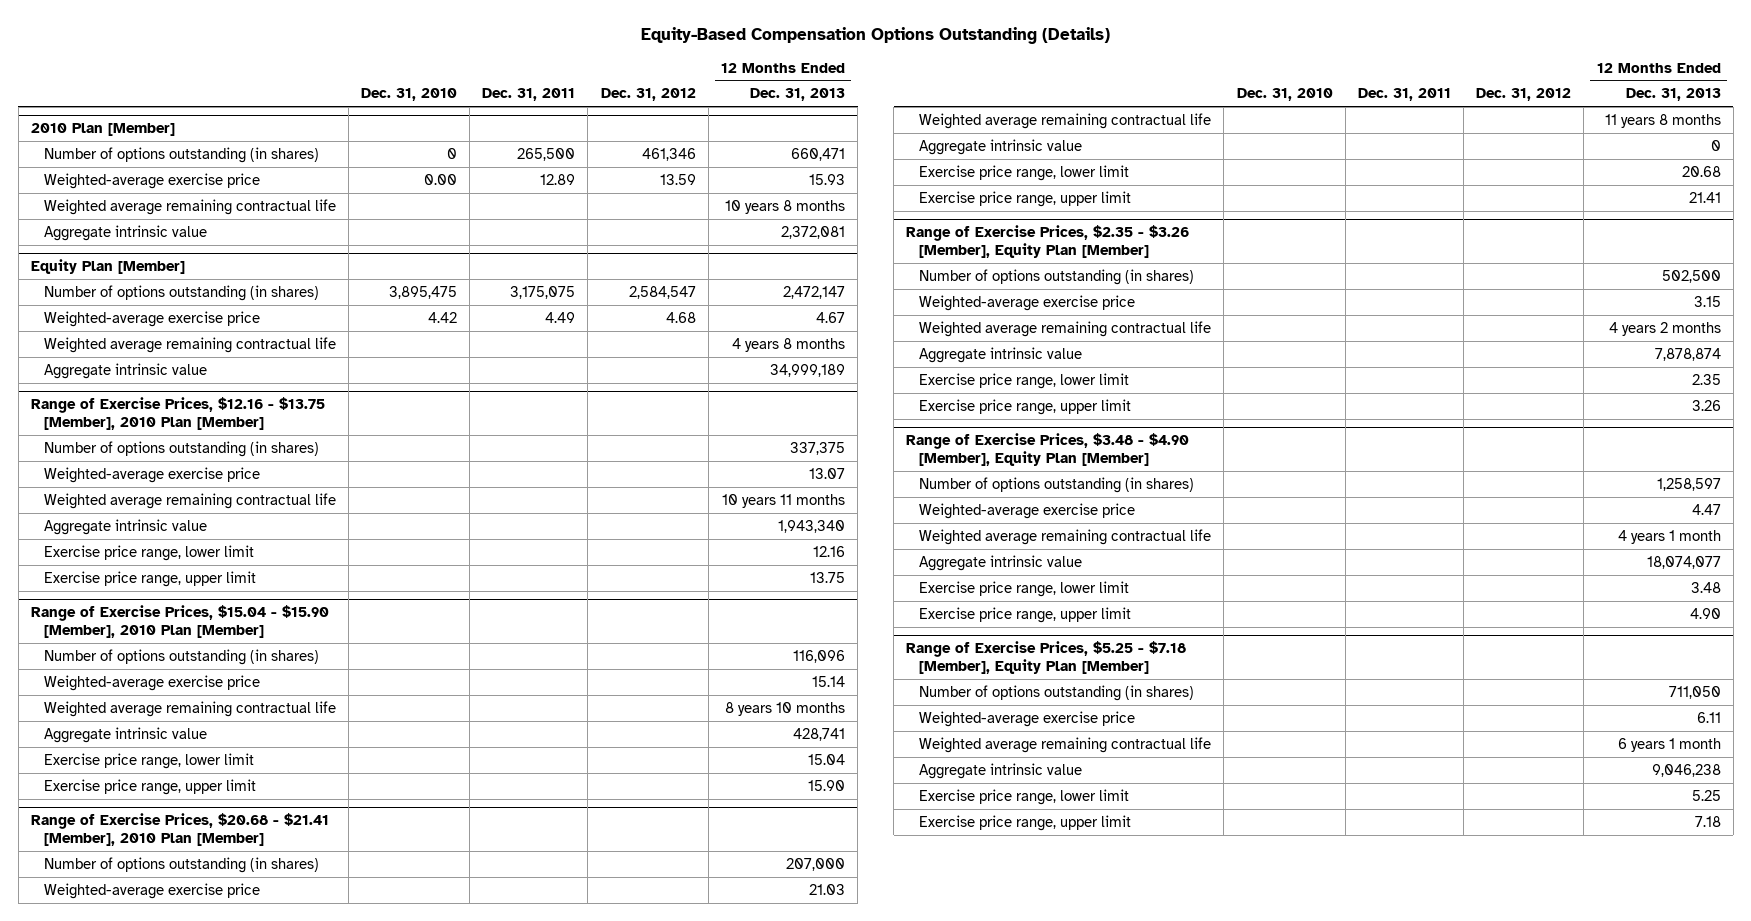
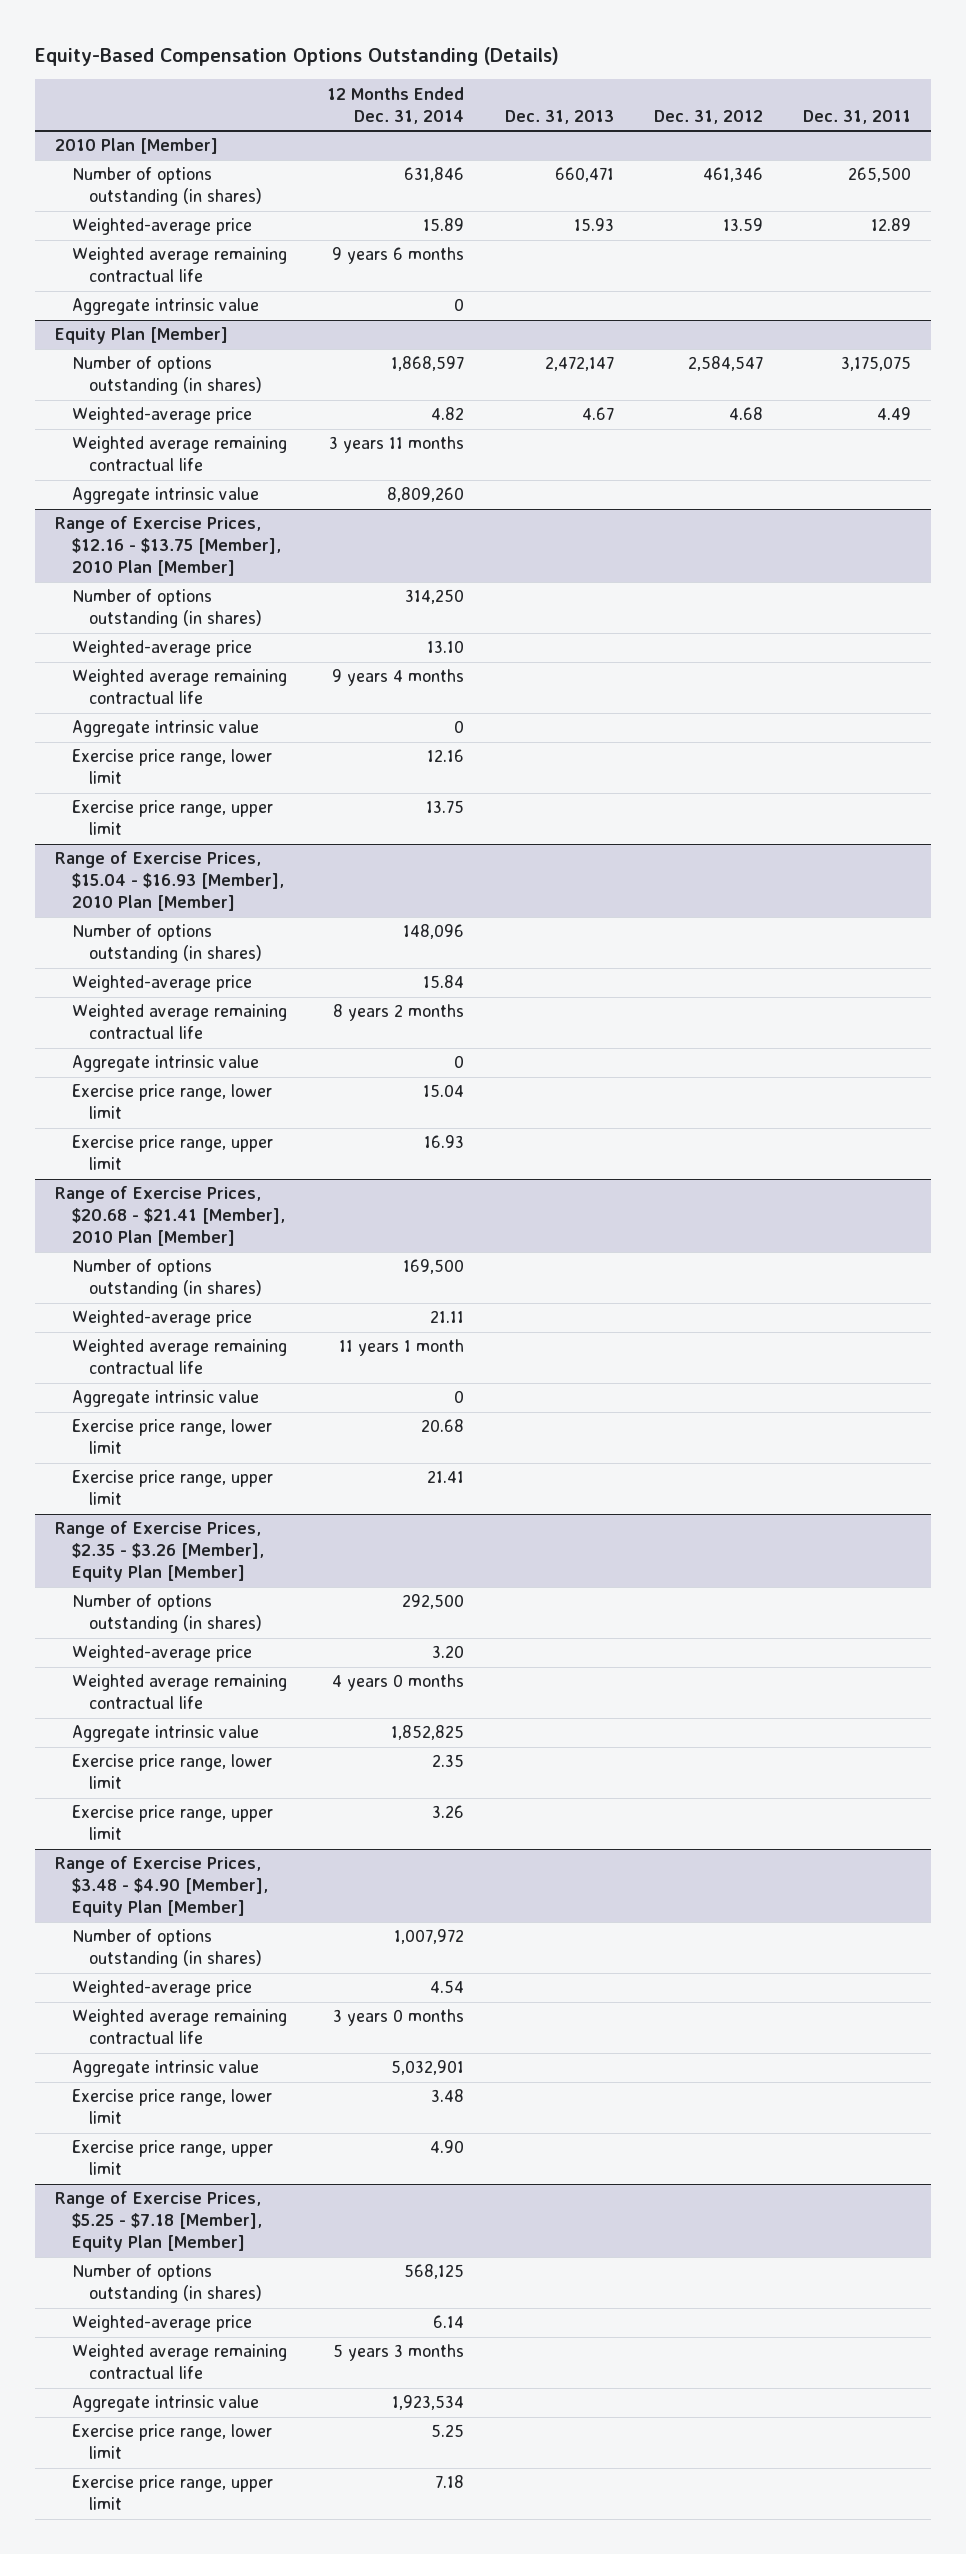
- | Dec. 31, 2010 | Dec. 31, 2011 | Dec. 31, 2012 | 12 Months Ended Dec. 31, 2013
+ | 12 Months Ended Dec. 31, 2014 | Dec. 31, 2013 | Dec. 31, 2012 | Dec. 31, 2011
@ 2010 Plan [Member]
- Weighted-average exercise price | 0.00 | 12.89 | 13.59 | 15.93
+ Weighted-average price | 15.89 | 15.93 | 13.59 | 12.89
@ Equity Plan [Member]
- Weighted-average exercise price | 4.42 | 4.49 | 4.68 | 4.67
+ Weighted-average price | 4.82 | 4.67 | 4.68 | 4.49
@ Range of Exercise Prices, $12.16 - $13.75 [Member], 2010 Plan [Member]
- Weighted-average exercise price | | | | 13.07
+ Weighted-average price | 13.10 | | |
- Range of Exercise Prices, $15.04 - $15.90 [Member], 2010 Plan [Member]
+ Range of Exercise Prices, $15.04 - $16.93 [Member], 2010 Plan [Member]
- Weighted-average exercise price | | | | 15.14
+ Weighted-average price | 15.84 | | |
@ Range of Exercise Prices, $20.68 - $21.41 [Member], 2010 Plan [Member]
- Weighted-average exercise price | | | | 21.03
+ Weighted-average price | 21.11 | | |
@ Range of Exercise Prices, $2.35 - $3.26 [Member], Equity Plan [Member]
- Weighted-average exercise price | | | | 3.15
+ Weighted-average price | 3.20 | | |
@ Range of Exercise Prices, $3.48 - $4.90 [Member], Equity Plan [Member]
- Weighted-average exercise price | | | | 4.47
+ Weighted-average price | 4.54 | | |
@ Range of Exercise Prices, $5.25 - $7.18 [Member], Equity Plan [Member]
- Weighted-average exercise price | | | | 6.11
+ Weighted-average price | 6.14 | | |

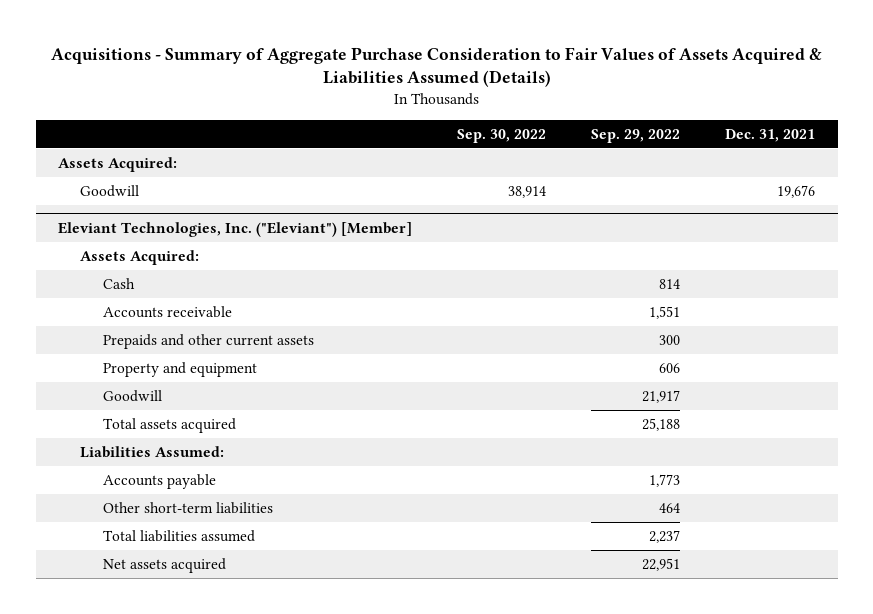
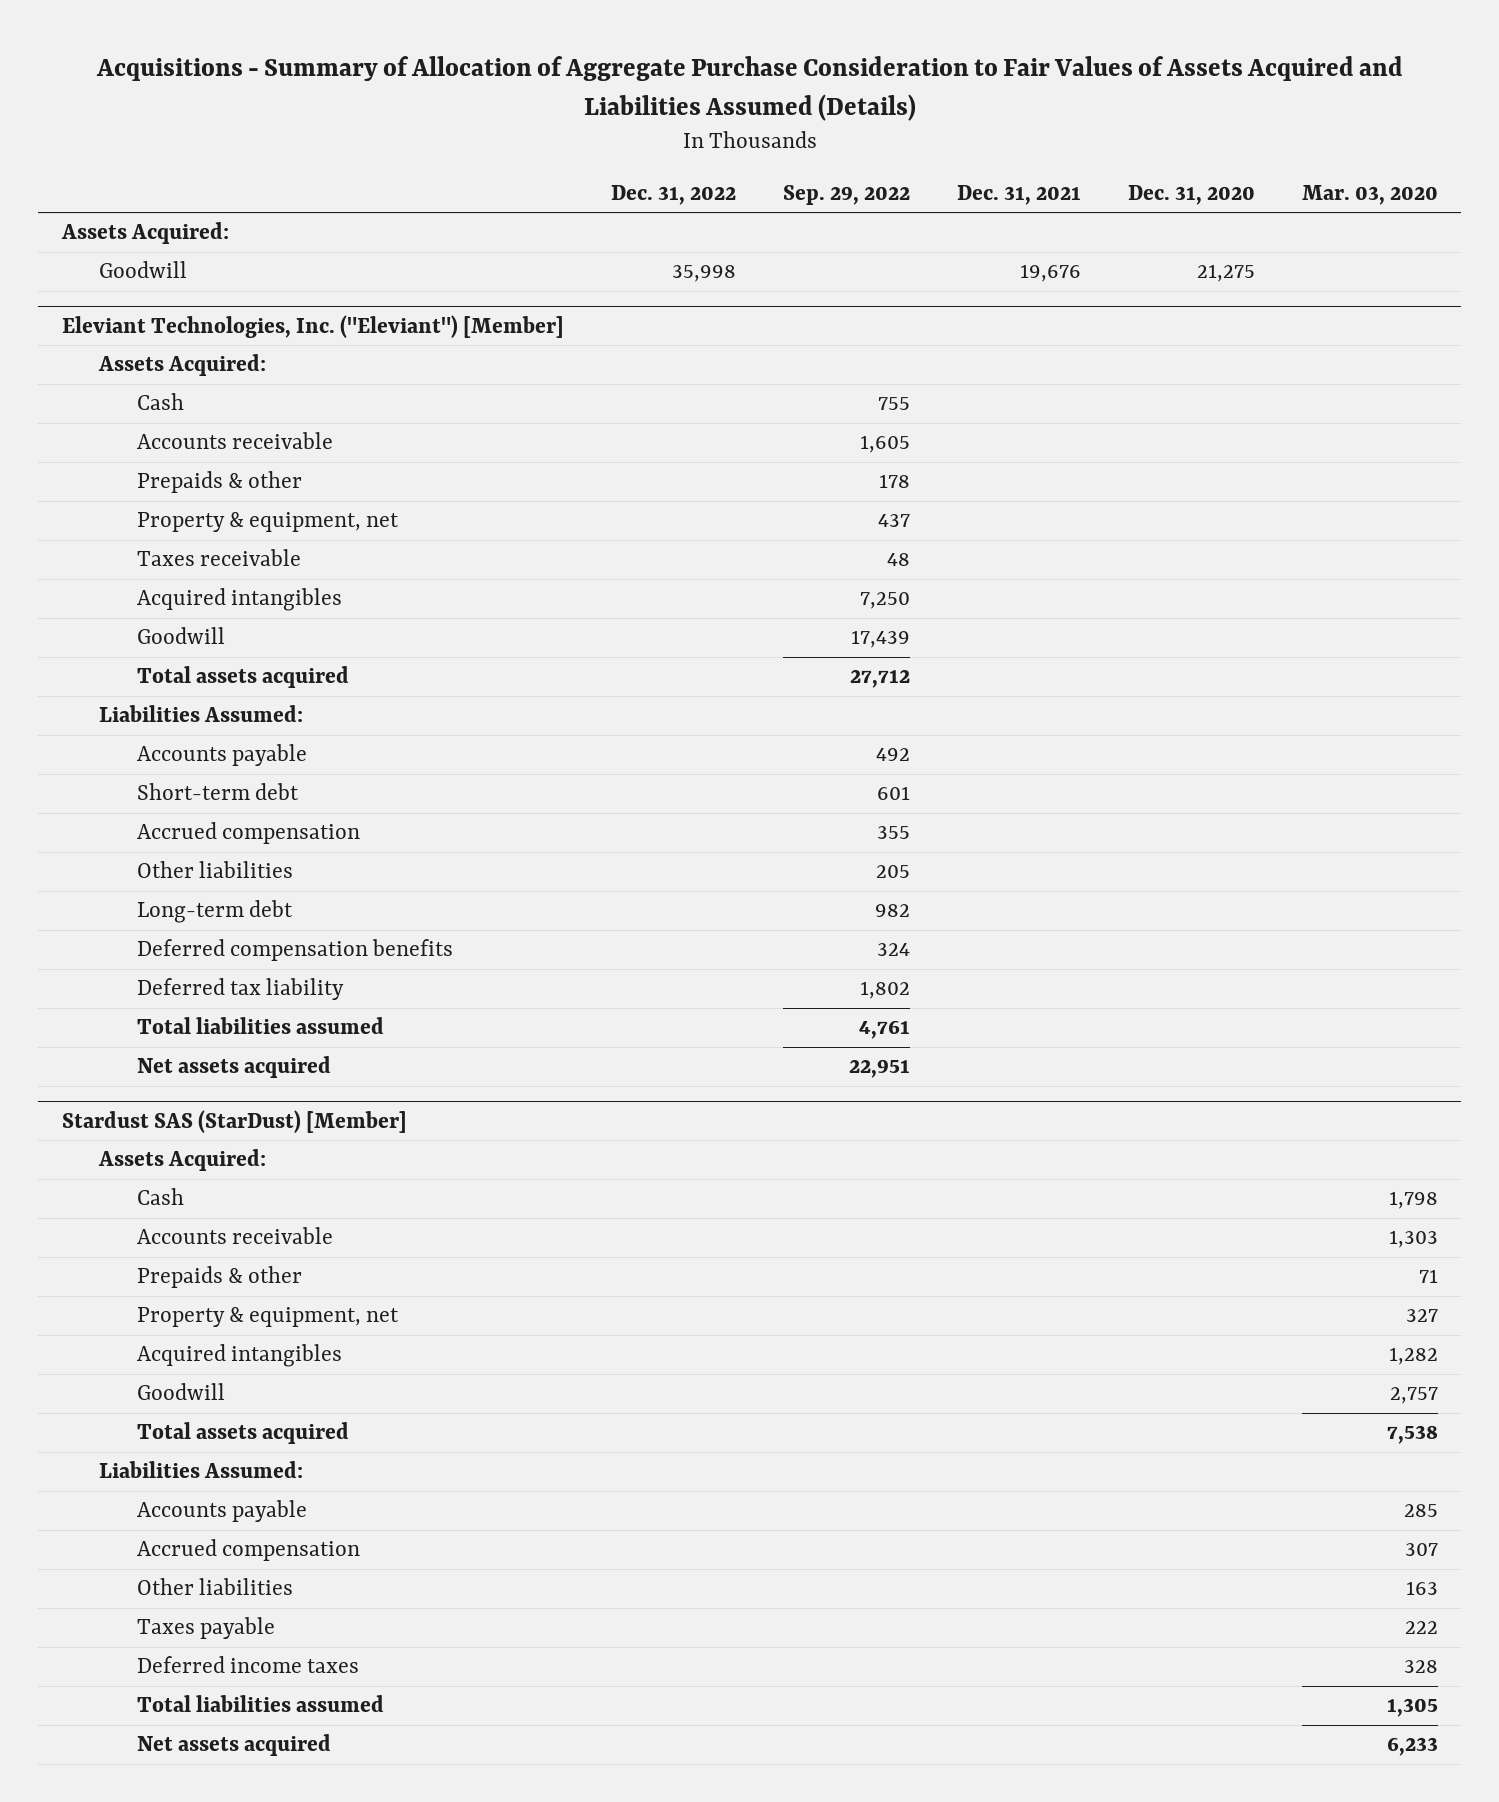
- Acquisitions - Summary of Aggregate Purchase Consideration to Fair Values of Assets Acquired & Liabilities Assumed (Details)
+ Acquisitions - Summary of Allocation of Aggregate Purchase Consideration to Fair Values of Assets Acquired and Liabilities Assumed (Details)
- | Sep. 30, 2022 | Sep. 29, 2022 | Dec. 31, 2021
+ | Dec. 31, 2022 | Sep. 29, 2022 | Dec. 31, 2021 | Dec. 31, 2020 | Mar. 03, 2020
@ Eleviant Technologies, Inc. ("Eleviant") [Member]
- Cash | | 814 |
- Accounts receivable | | 1,551 |
- Prepaids and other current assets | | 300 |
- Property and equipment | | 606 |
- Goodwill | | 21,917 |
- Total assets acquired | | 25,188 |
+ Cash | | 755 | | |
+ Accounts receivable | | 1,605 | | |
+ Prepaids & other | | 178 | | |
+ Property & equipment, net | | 437 | | |
+ Taxes receivable | | 48 | | |
+ Acquired intangibles | | 7,250 | | |
+ Goodwill | | 17,439 | | |
+ Total assets acquired | | 27,712 | | |
- Accounts payable | | 1,773 |
- Other short-term liabilities | | 464 |
- Total liabilities assumed | | 2,237 |
+ Accounts payable | | 492 | | |
+ Short-term debt | | 601 | | |
+ Accrued compensation | | 355 | | |
+ Other liabilities | | 205 | | |
+ Long-term debt | | 982 | | |
+ Deferred compensation benefits | | 324 | | |
+ Deferred tax liability | | 1,802 | | |
+ Total liabilities assumed | | 4,761 | | |
+ Stardust SAS (StarDust) [Member]
+ Assets Acquired:
+ Cash | | | | | 1,798
+ Accounts receivable | | | | | 1,303
+ Prepaids & other | | | | | 71
+ Property & equipment, net | | | | | 327
+ Acquired intangibles | | | | | 1,282
+ Goodwill | | | | | 2,757
+ Total assets acquired | | | | | 7,538
+ Liabilities Assumed:
+ Accounts payable | | | | | 285
+ Accrued compensation | | | | | 307
+ Other liabilities | | | | | 163
+ Taxes payable | | | | | 222
+ Deferred income taxes | | | | | 328
+ Total liabilities assumed | | | | | 1,305
+ Net assets acquired | | | | | 6,233

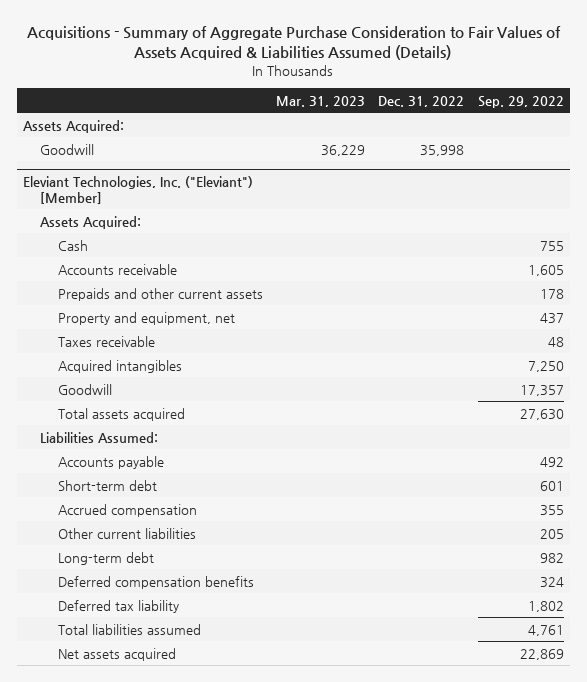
- Acquisitions - Summary of Allocation of Aggregate Purchase Consideration to Fair Values of Assets Acquired and Liabilities Assumed (Details)
+ Acquisitions - Summary of Aggregate Purchase Consideration to Fair Values of Assets Acquired & Liabilities Assumed (Details)
- | Dec. 31, 2022 | Sep. 29, 2022 | Dec. 31, 2021 | Dec. 31, 2020 | Mar. 03, 2020
+ | Mar. 31, 2023 | Dec. 31, 2022 | Sep. 29, 2022
@ Eleviant Technologies, Inc. ("Eleviant") [Member]
- Prepaids & other | | 178 | | |
- Property & equipment, net | | 437 | | |
+ Prepaids and other current assets | | | 178
+ Property and equipment, net | | | 437
- Goodwill | | 17,439 | | |
- Total assets acquired | | 27,712 | | |
+ Goodwill | | | 17,357
+ Total assets acquired | | | 27,630
- Other liabilities | | 205 | | |
+ Other current liabilities | | | 205
- Net assets acquired | | 22,951 | | |
- Stardust SAS (StarDust) [Member]
- Assets Acquired:
- Cash | | | | | 1,798
- Accounts receivable | | | | | 1,303
- Prepaids & other | | | | | 71
- Property & equipment, net | | | | | 327
- Acquired intangibles | | | | | 1,282
- Goodwill | | | | | 2,757
- Total assets acquired | | | | | 7,538
- Liabilities Assumed:
- Accounts payable | | | | | 285
- Accrued compensation | | | | | 307
- Other liabilities | | | | | 163
- Taxes payable | | | | | 222
- Deferred income taxes | | | | | 328
- Total liabilities assumed | | | | | 1,305
- Net assets acquired | | | | | 6,233
@ Eleviant Technologies, Inc. ("Eleviant") [Member]
+ Net assets acquired | | | 22,869

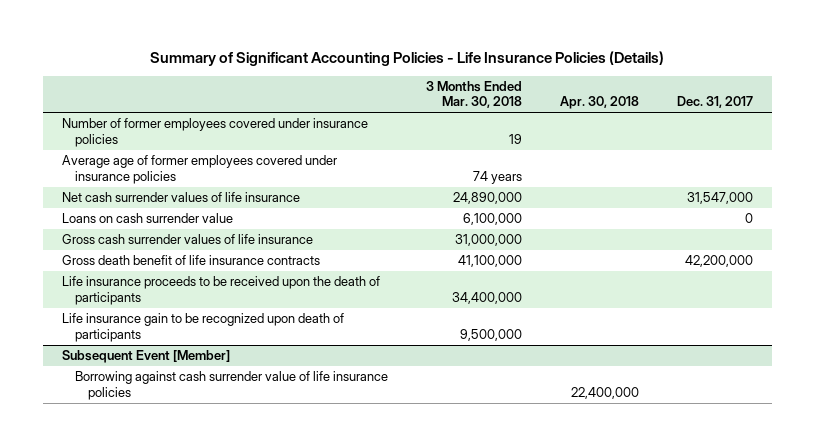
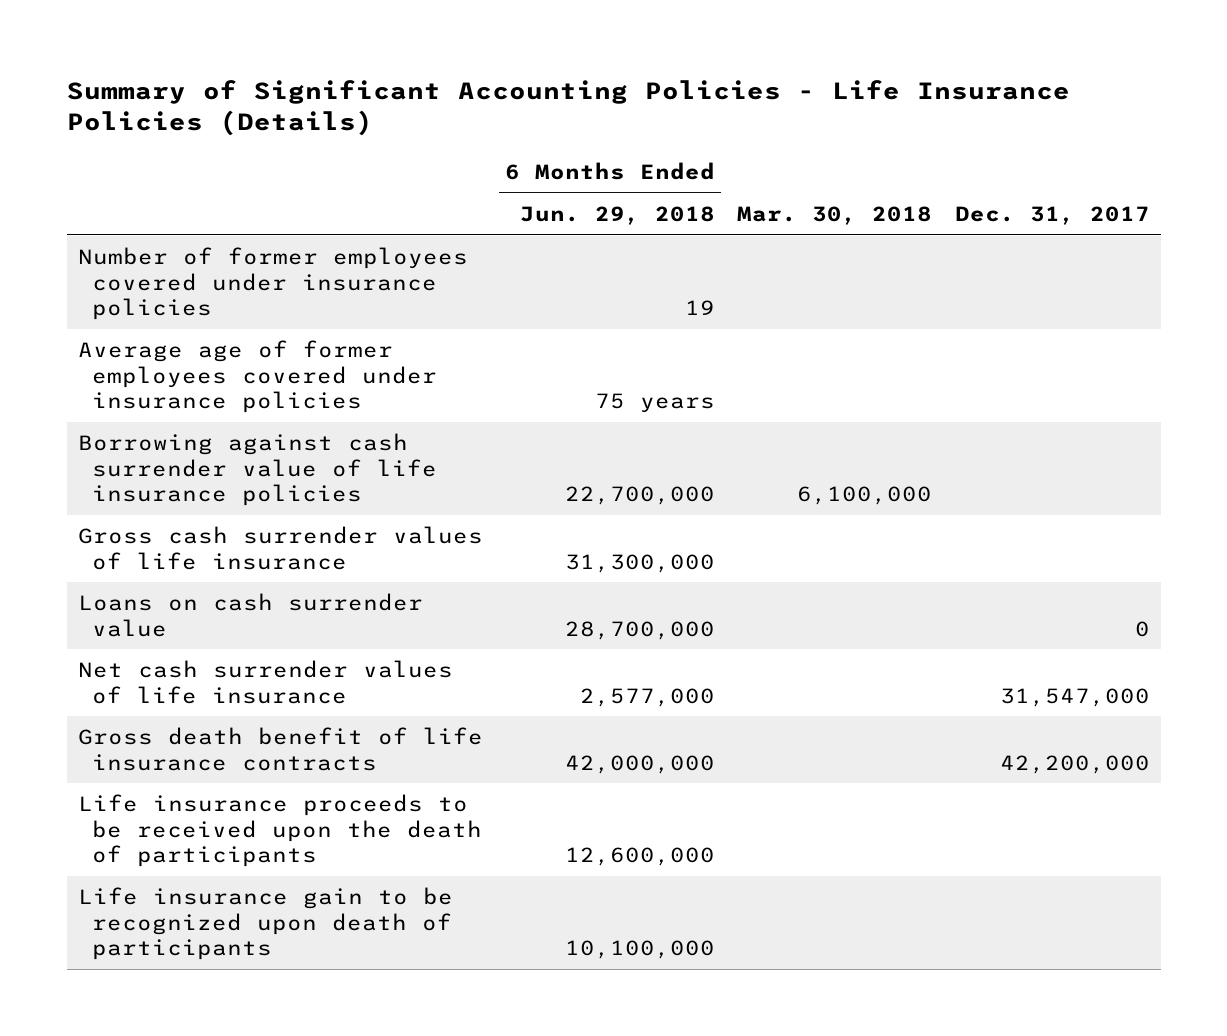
- | 3 Months Ended Mar. 30, 2018 | Apr. 30, 2018 | Dec. 31, 2017
+ | 6 Months Ended Jun. 29, 2018 | Mar. 30, 2018 | Dec. 31, 2017
+ Borrowing against cash surrender value of life insurance policies | 22,700,000 | 6,100,000 |
moved down: Loans on cash surrender value | 28,700,000 | | 0
moved down: Net cash surrender values of life insurance | 2,577,000 | | 31,547,000
- Subsequent Event [Member]
- Borrowing against cash surrender value of life insurance policies | | 22,400,000 |

